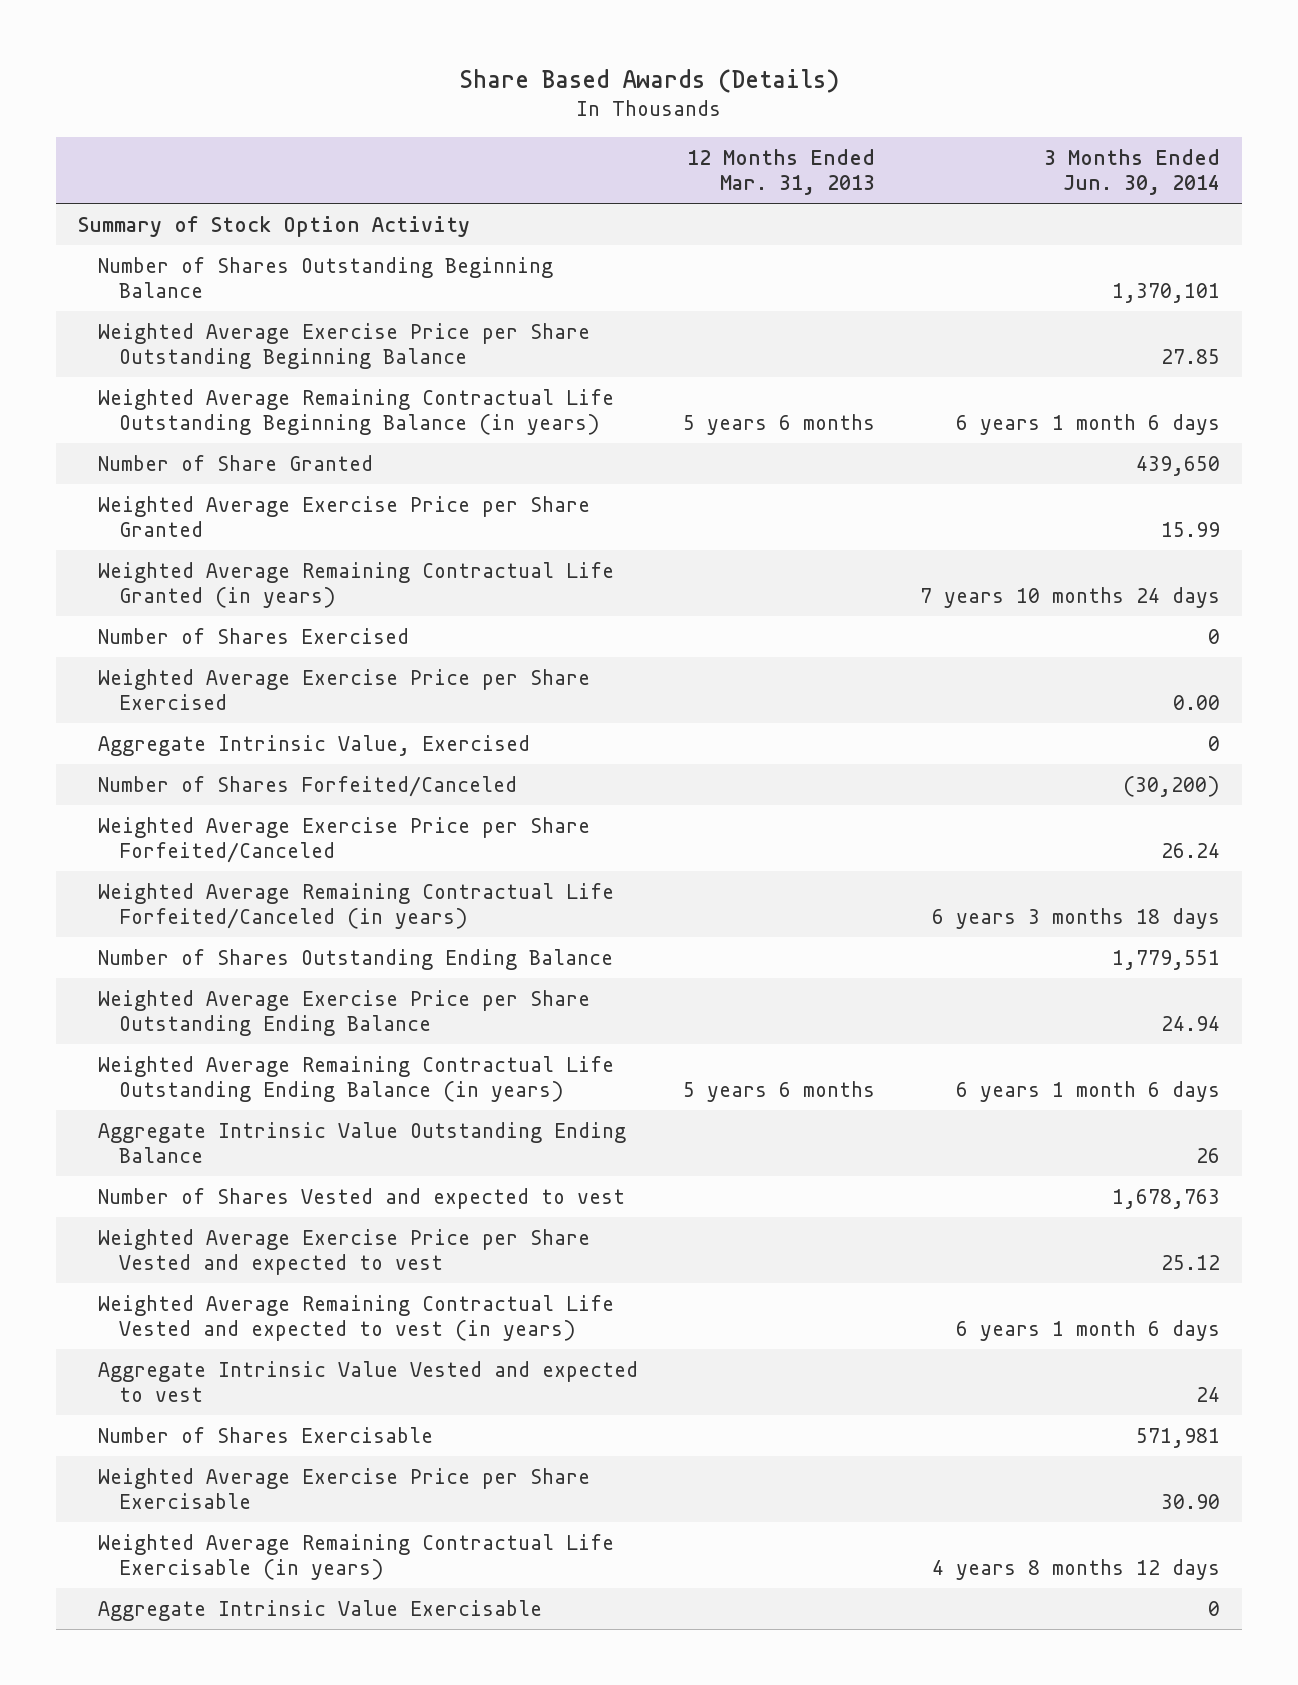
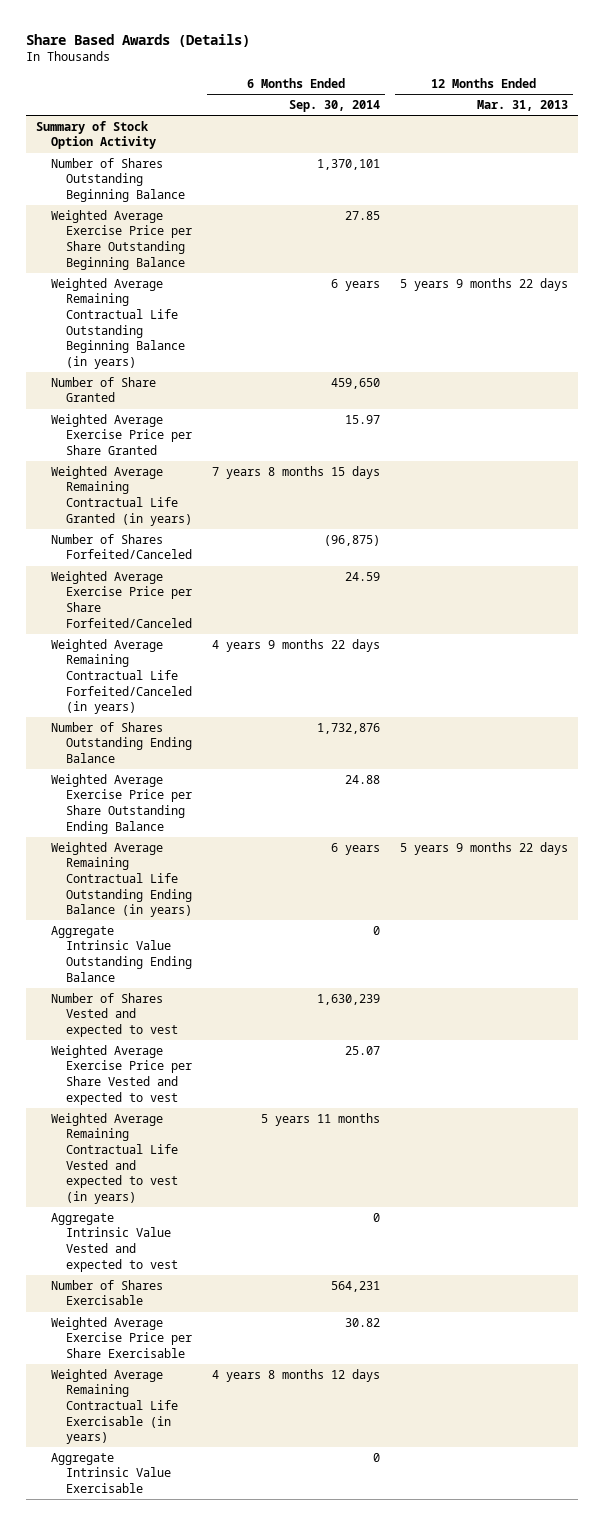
- | 12 Months Ended Mar. 31, 2013 | 3 Months Ended Jun. 30, 2014
+ | 6 Months Ended Sep. 30, 2014 | 12 Months Ended Mar. 31, 2013
- Weighted Average Remaining Contractual Life Outstanding Beginning Balance (in years) | 5 years 6 months | 6 years 1 month 6 days
+ Weighted Average Remaining Contractual Life Outstanding Beginning Balance (in years) | 6 years | 5 years 9 months 22 days
- Number of Shares Exercised | | 0
- Weighted Average Exercise Price per Share Exercised | | 0.00
- Aggregate Intrinsic Value, Exercised | | 0
- Weighted Average Remaining Contractual Life Outstanding Ending Balance (in years) | 5 years 6 months | 6 years 1 month 6 days
+ Weighted Average Remaining Contractual Life Outstanding Ending Balance (in years) | 6 years | 5 years 9 months 22 days

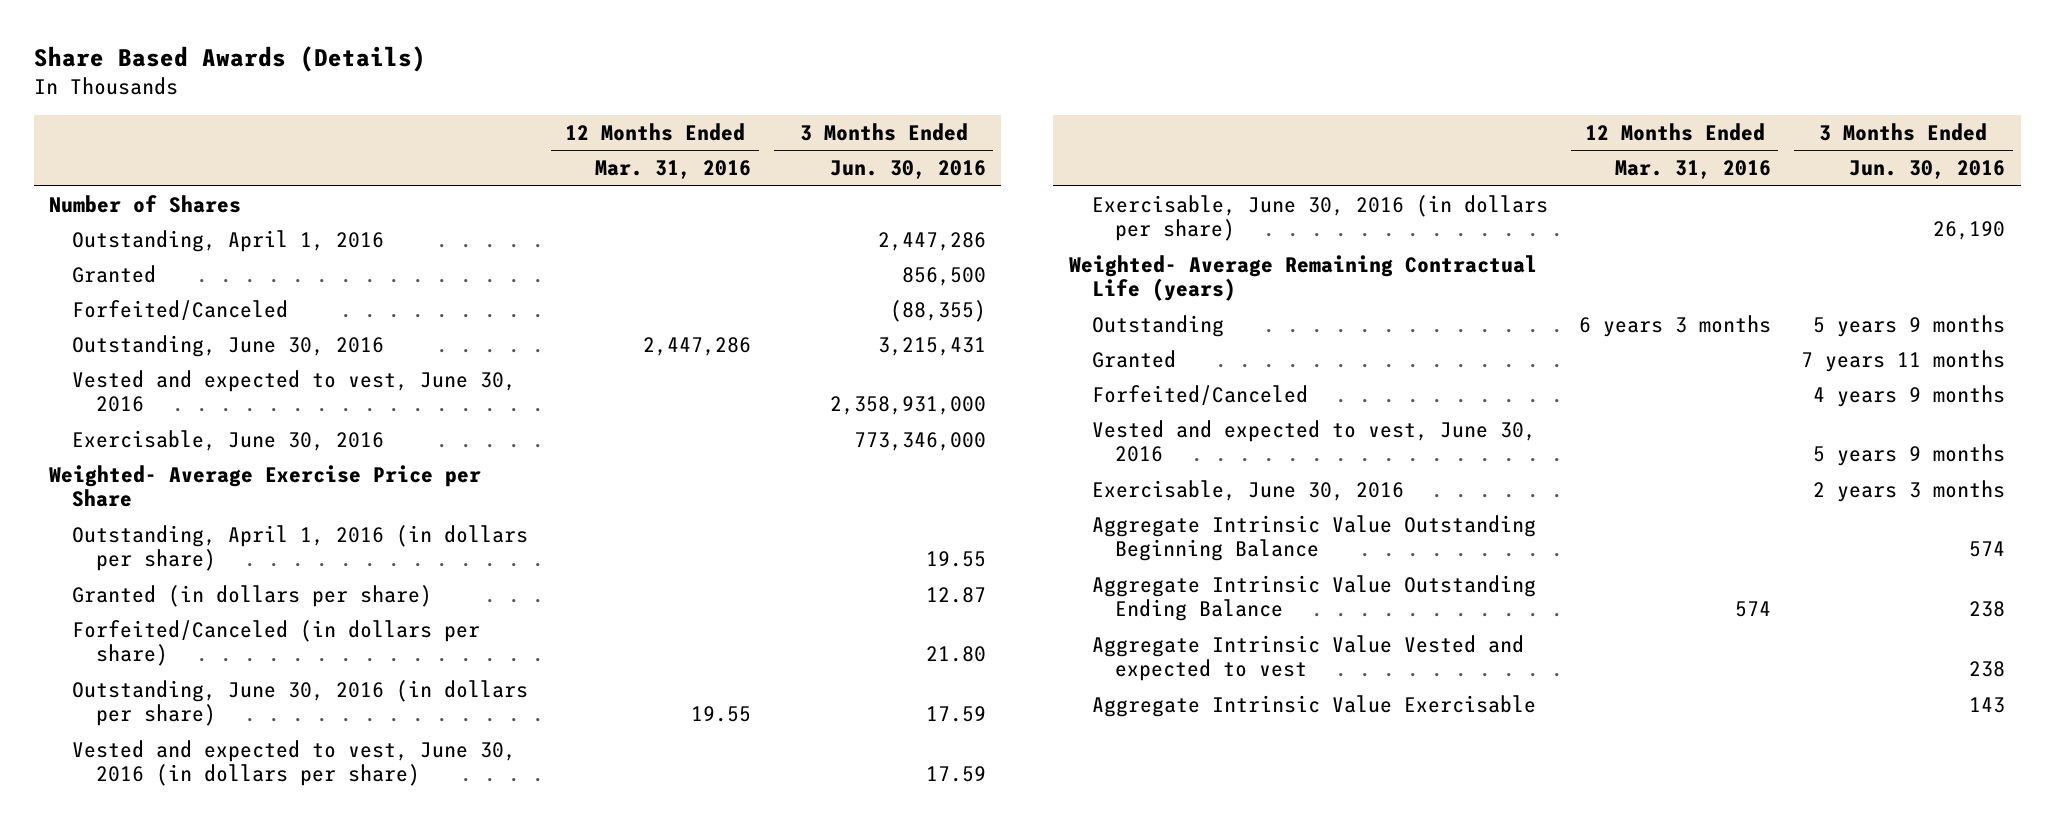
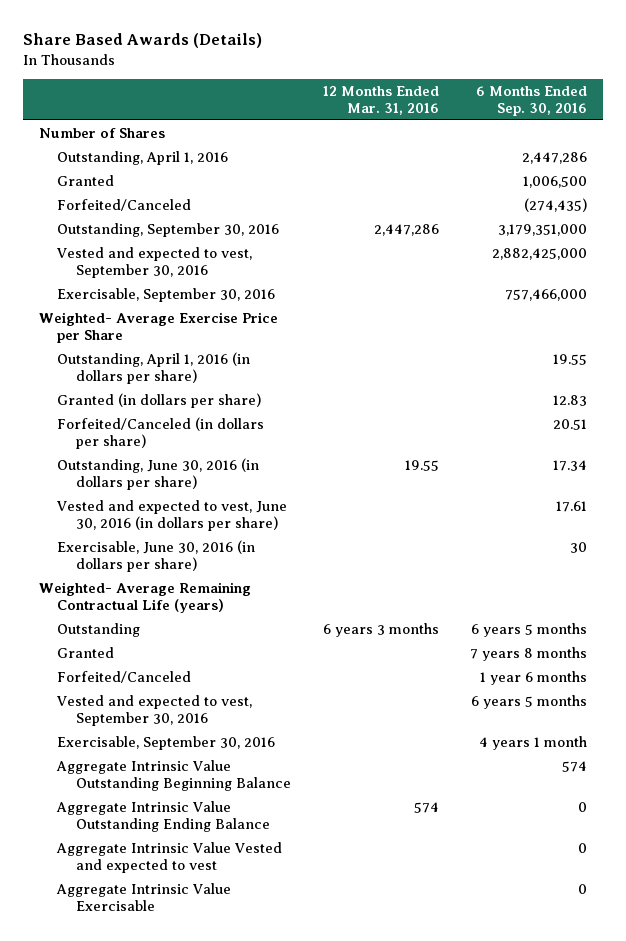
- | 12 Months Ended Mar. 31, 2016 | 3 Months Ended Jun. 30, 2016
+ | 12 Months Ended Mar. 31, 2016 | 6 Months Ended Sep. 30, 2016
- Outstanding, June 30, 2016 | 2,447,286 | 3,215,431
- Vested and expected to vest, June 30, 2016 | | 2,358,931,000
- Exercisable, June 30, 2016 | | 773,346,000
+ Outstanding, September 30, 2016 | 2,447,286 | 3,179,351,000
+ Vested and expected to vest, September 30, 2016 | | 2,882,425,000
+ Exercisable, September 30, 2016 | | 757,466,000
- Vested and expected to vest, June 30, 2016 | | 5 years 9 months
- Exercisable, June 30, 2016 | | 2 years 3 months
+ Vested and expected to vest, September 30, 2016 | | 6 years 5 months
+ Exercisable, September 30, 2016 | | 4 years 1 month

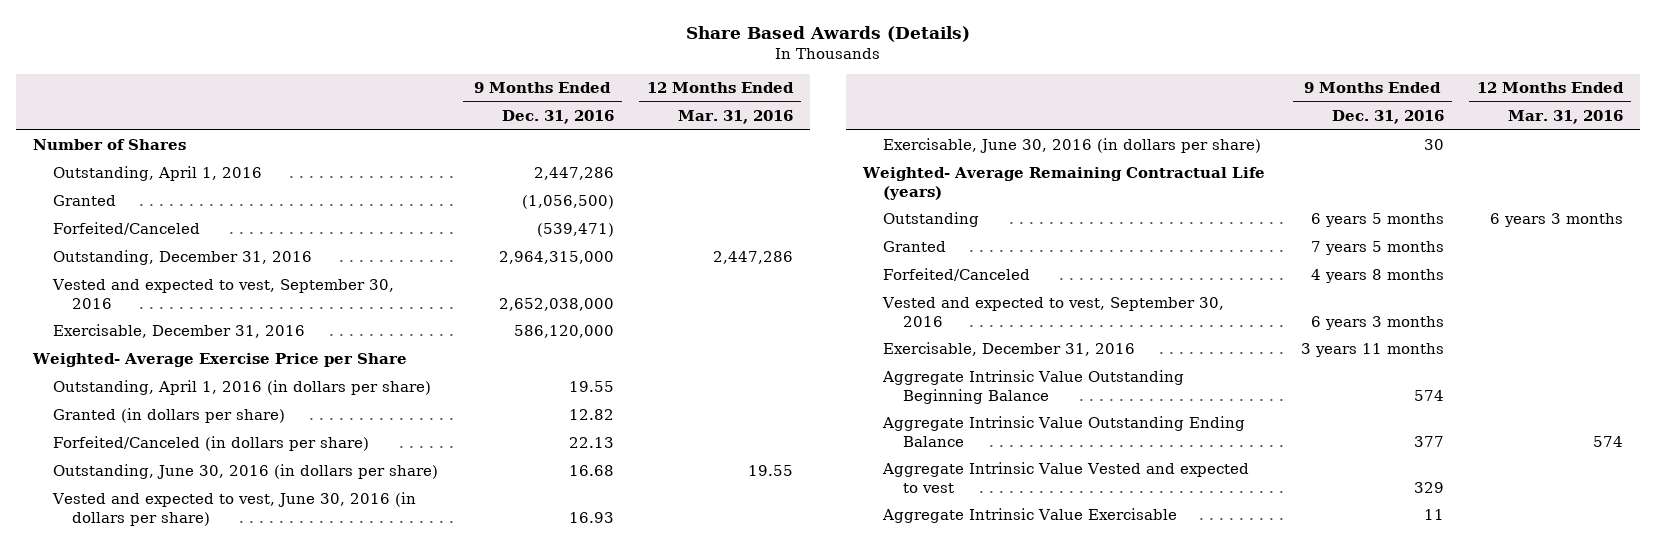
- | 12 Months Ended Mar. 31, 2016 | 6 Months Ended Sep. 30, 2016
+ | 9 Months Ended Dec. 31, 2016 | 12 Months Ended Mar. 31, 2016
- Outstanding, September 30, 2016 | 2,447,286 | 3,179,351,000
+ Outstanding, December 31, 2016 | 2,964,315,000 | 2,447,286
- Exercisable, September 30, 2016 | | 757,466,000
+ Exercisable, December 31, 2016 | 586,120,000 |
- Exercisable, September 30, 2016 | | 4 years 1 month
+ Exercisable, December 31, 2016 | 3 years 11 months |

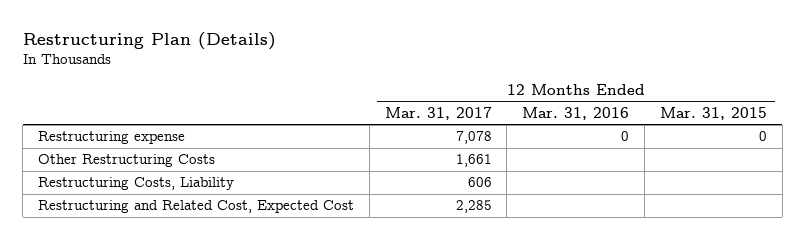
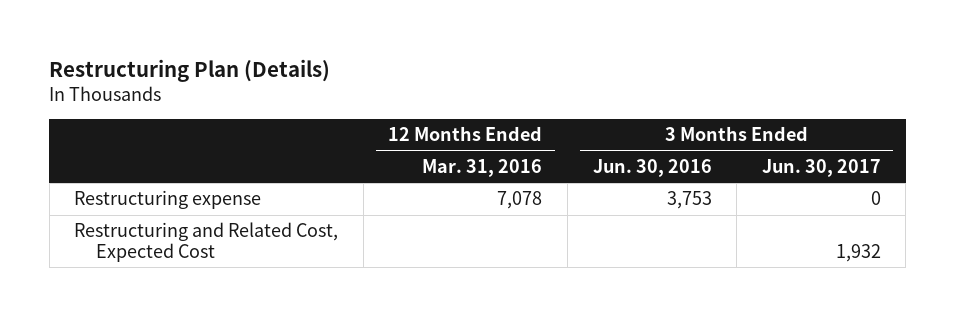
- | 12 Months Ended Mar. 31, 2017 | 12 Months Ended Mar. 31, 2016 | 12 Months Ended Mar. 31, 2015
+ | 12 Months Ended Mar. 31, 2016 | 3 Months Ended Jun. 30, 2016 | 3 Months Ended Jun. 30, 2017
- Restructuring expense | 7,078 | 0 | 0
- Other Restructuring Costs | 1,661 | |
- Restructuring Costs, Liability | 606 | |
+ Restructuring expense | 7,078 | 3,753 | 0

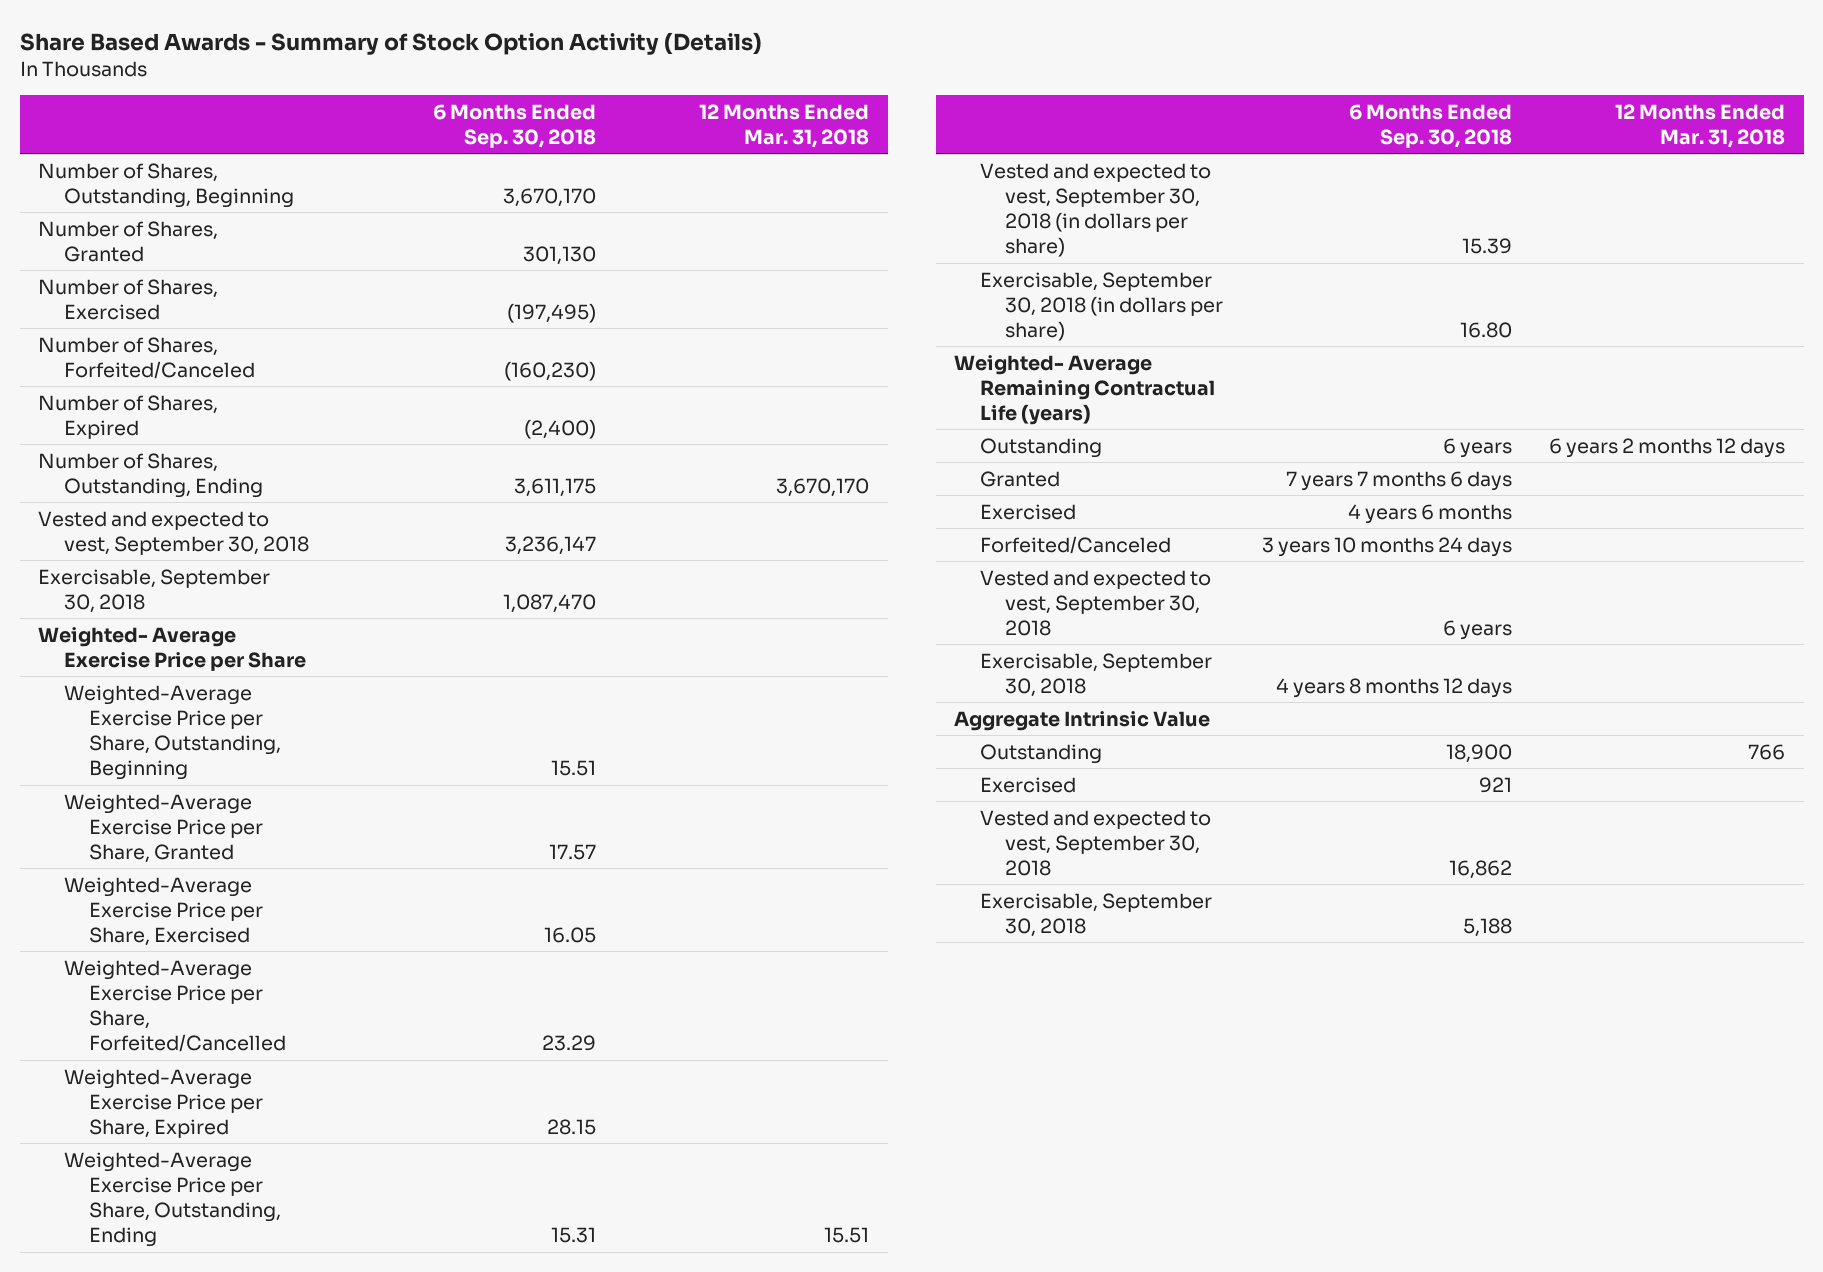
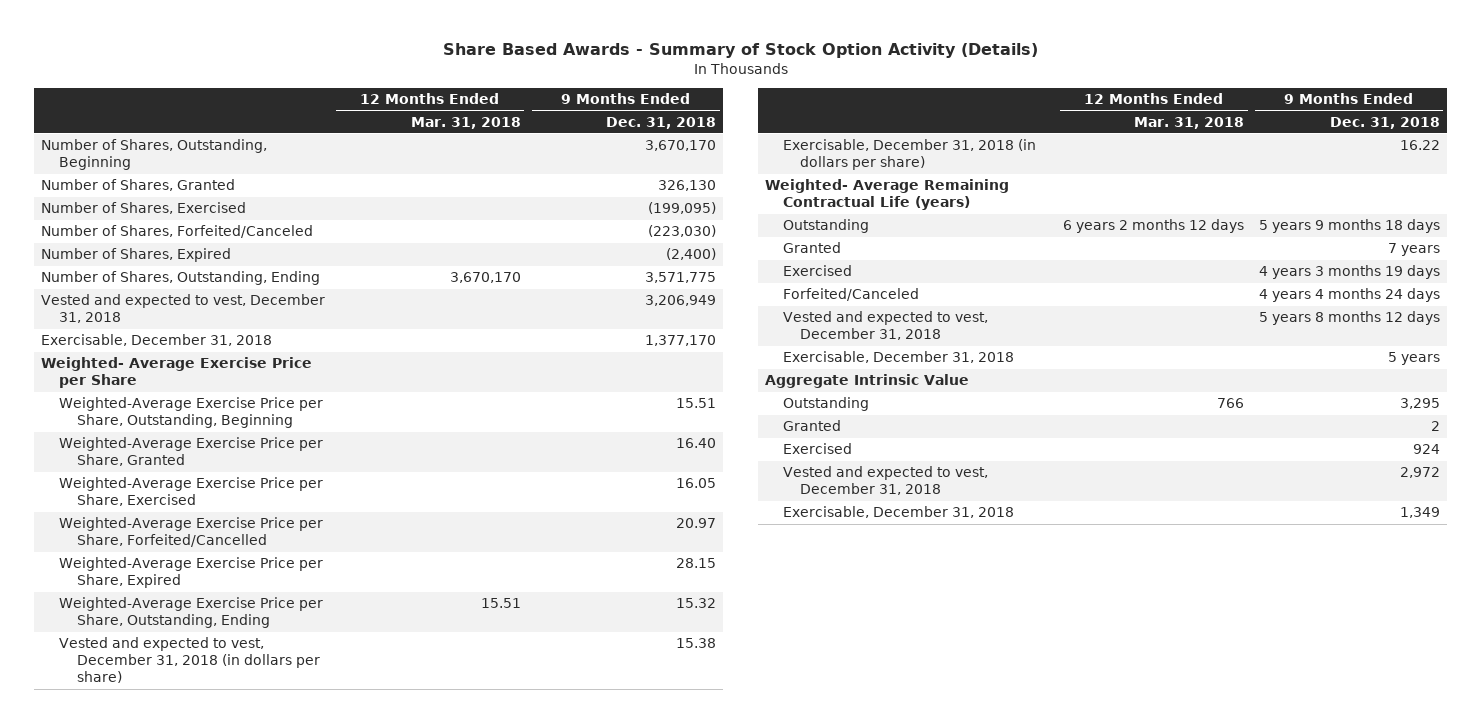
- | 6 Months Ended Sep. 30, 2018 | 12 Months Ended Mar. 31, 2018
+ | 12 Months Ended Mar. 31, 2018 | 9 Months Ended Dec. 31, 2018
- Vested and expected to vest, September 30, 2018 | 3,236,147 |
- Exercisable, September 30, 2018 | 1,087,470 |
+ Vested and expected to vest, December 31, 2018 | | 3,206,949
+ Exercisable, December 31, 2018 | | 1,377,170
- Vested and expected to vest, September 30, 2018 (in dollars per share) | 15.39 |
- Exercisable, September 30, 2018 (in dollars per share) | 16.80 |
+ Vested and expected to vest, December 31, 2018 (in dollars per share) | | 15.38
+ Exercisable, December 31, 2018 (in dollars per share) | | 16.22
- Vested and expected to vest, September 30, 2018 | 6 years |
- Exercisable, September 30, 2018 | 4 years 8 months 12 days |
+ Vested and expected to vest, December 31, 2018 | | 5 years 8 months 12 days
+ Exercisable, December 31, 2018 | | 5 years
+ Granted | | 2
- Vested and expected to vest, September 30, 2018 | 16,862 |
- Exercisable, September 30, 2018 | 5,188 |
+ Vested and expected to vest, December 31, 2018 | | 2,972
+ Exercisable, December 31, 2018 | | 1,349

